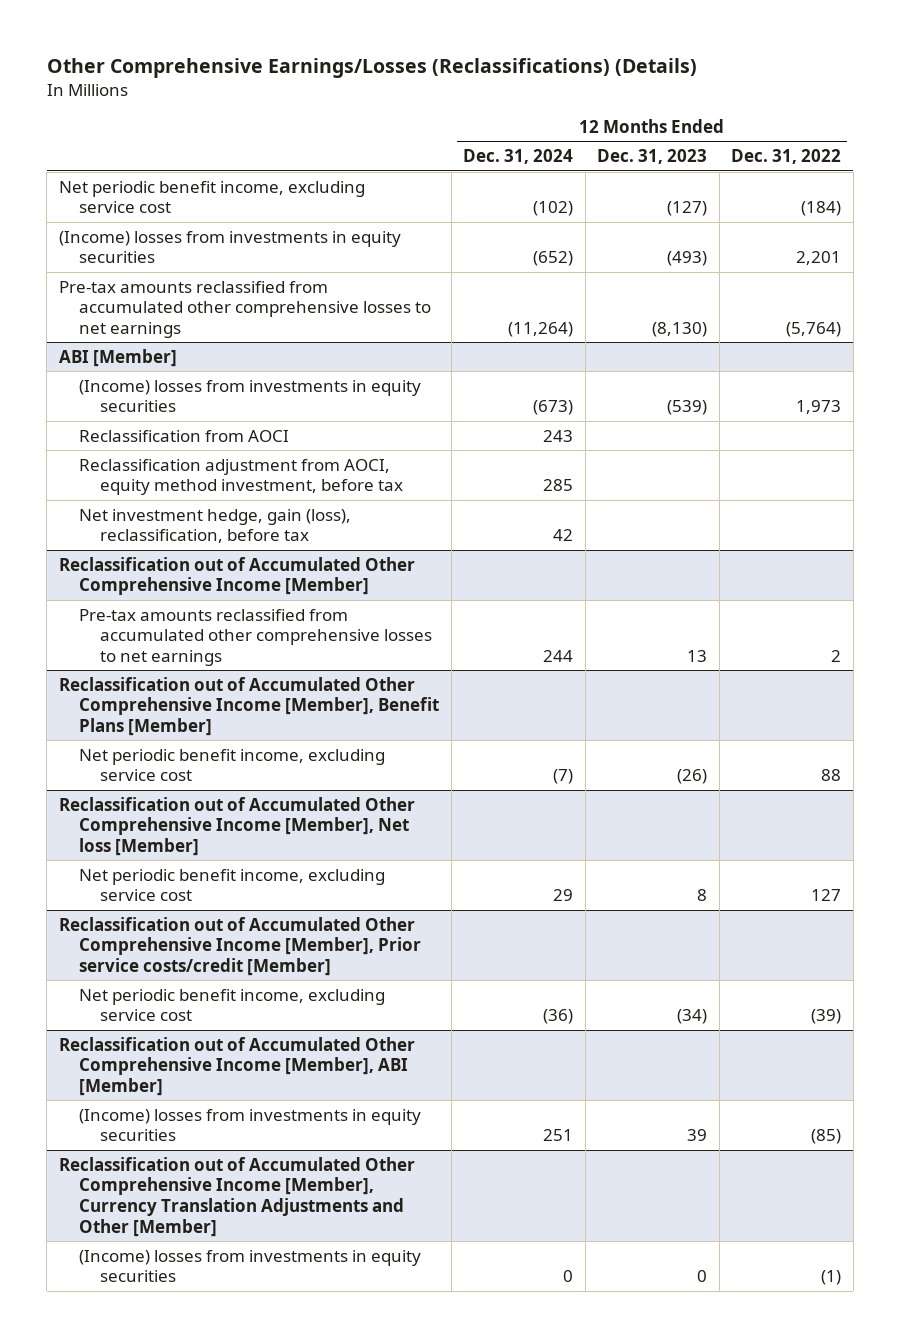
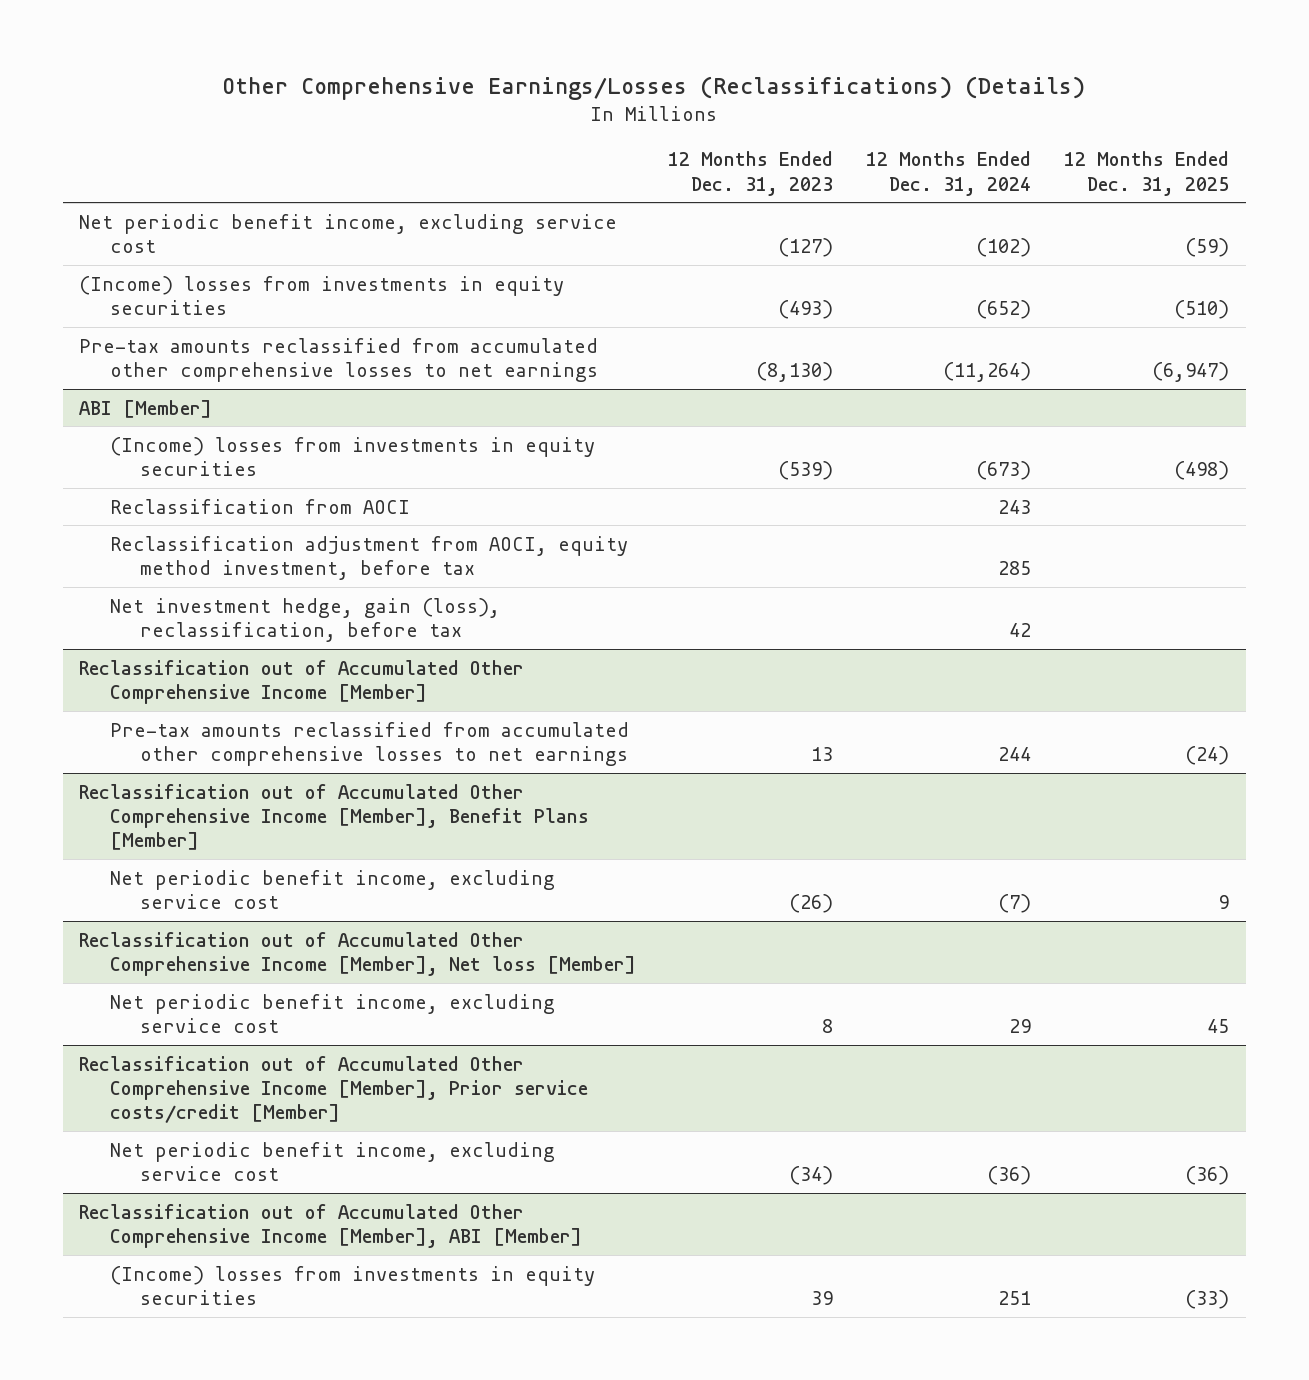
- | 12 Months Ended Dec. 31, 2024 | 12 Months Ended Dec. 31, 2023 | 12 Months Ended Dec. 31, 2022
+ | 12 Months Ended Dec. 31, 2023 | 12 Months Ended Dec. 31, 2024 | 12 Months Ended Dec. 31, 2025
- Reclassification out of Accumulated Other Comprehensive Income [Member], Currency Translation Adjustments and Other [Member]
- (Income) losses from investments in equity securities | 0 | 0 | (1)

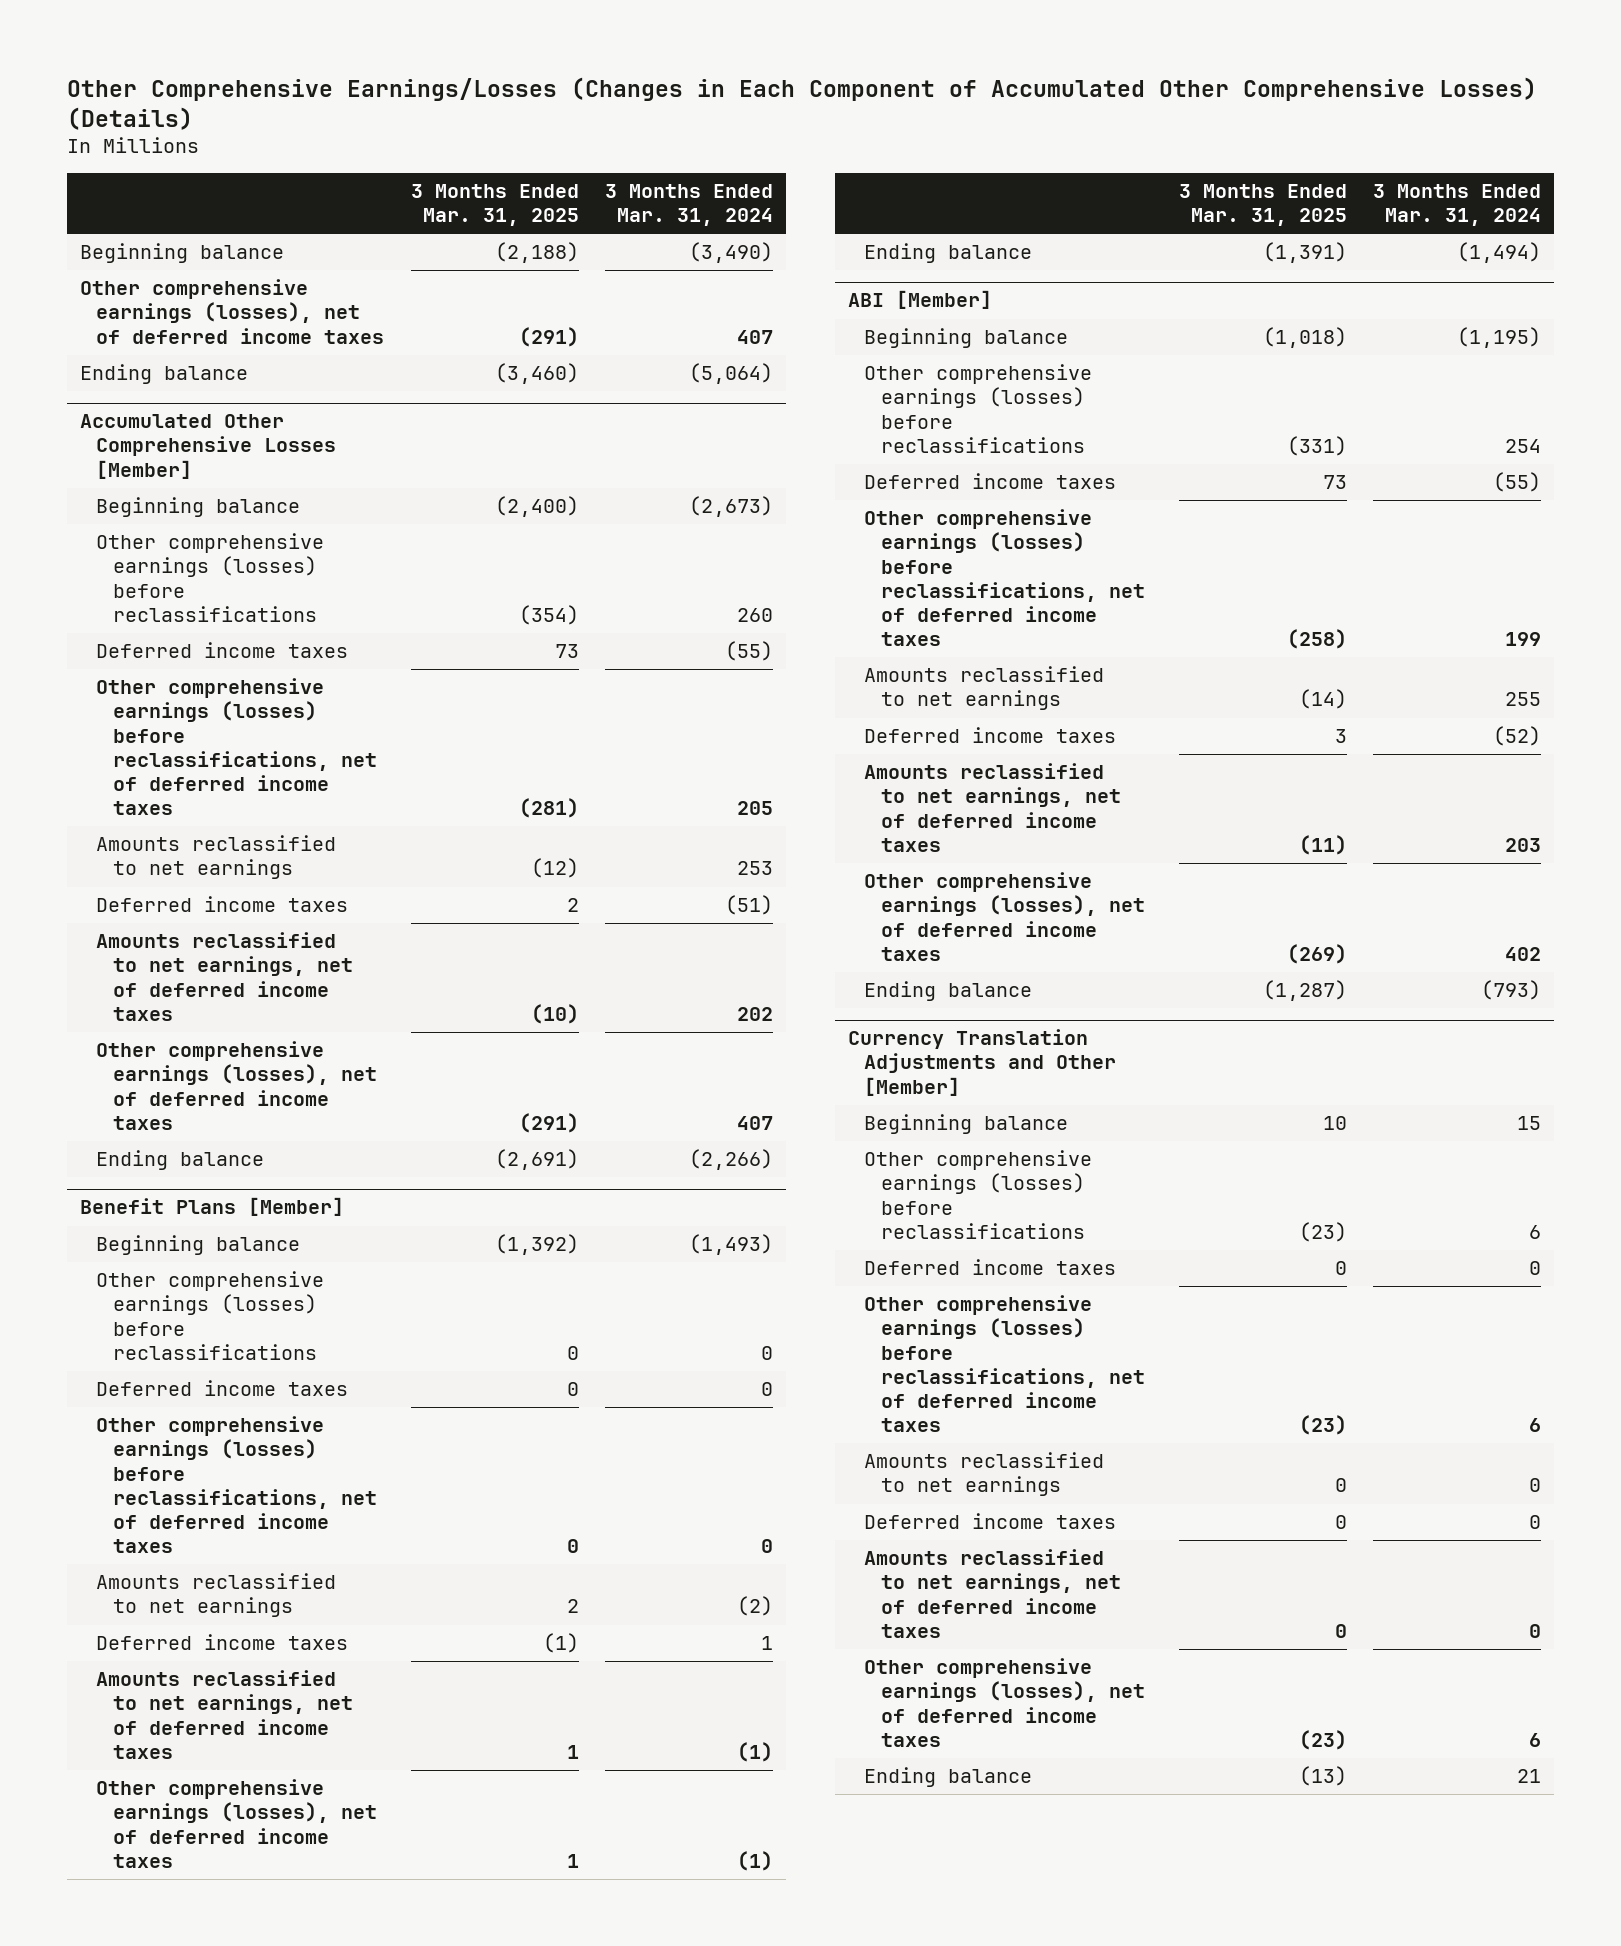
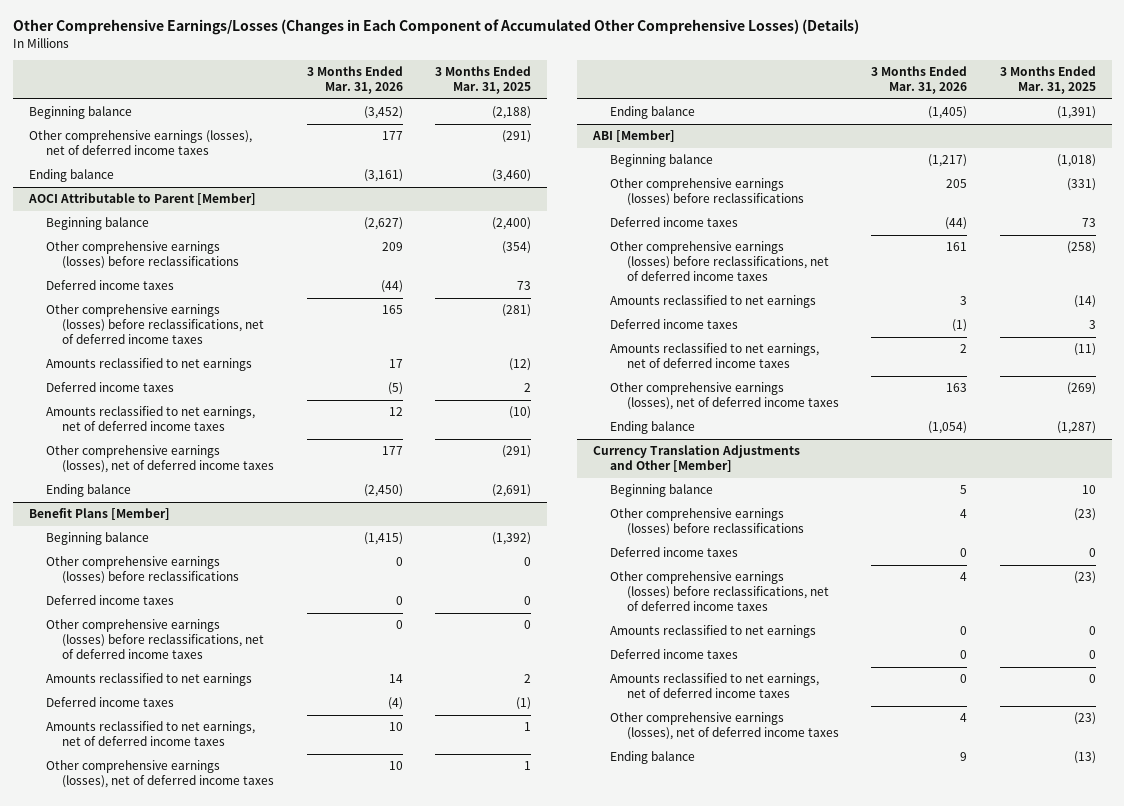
- | 3 Months Ended Mar. 31, 2025 | 3 Months Ended Mar. 31, 2024
+ | 3 Months Ended Mar. 31, 2026 | 3 Months Ended Mar. 31, 2025
- Accumulated Other Comprehensive Losses [Member]
+ AOCI Attributable to Parent [Member]

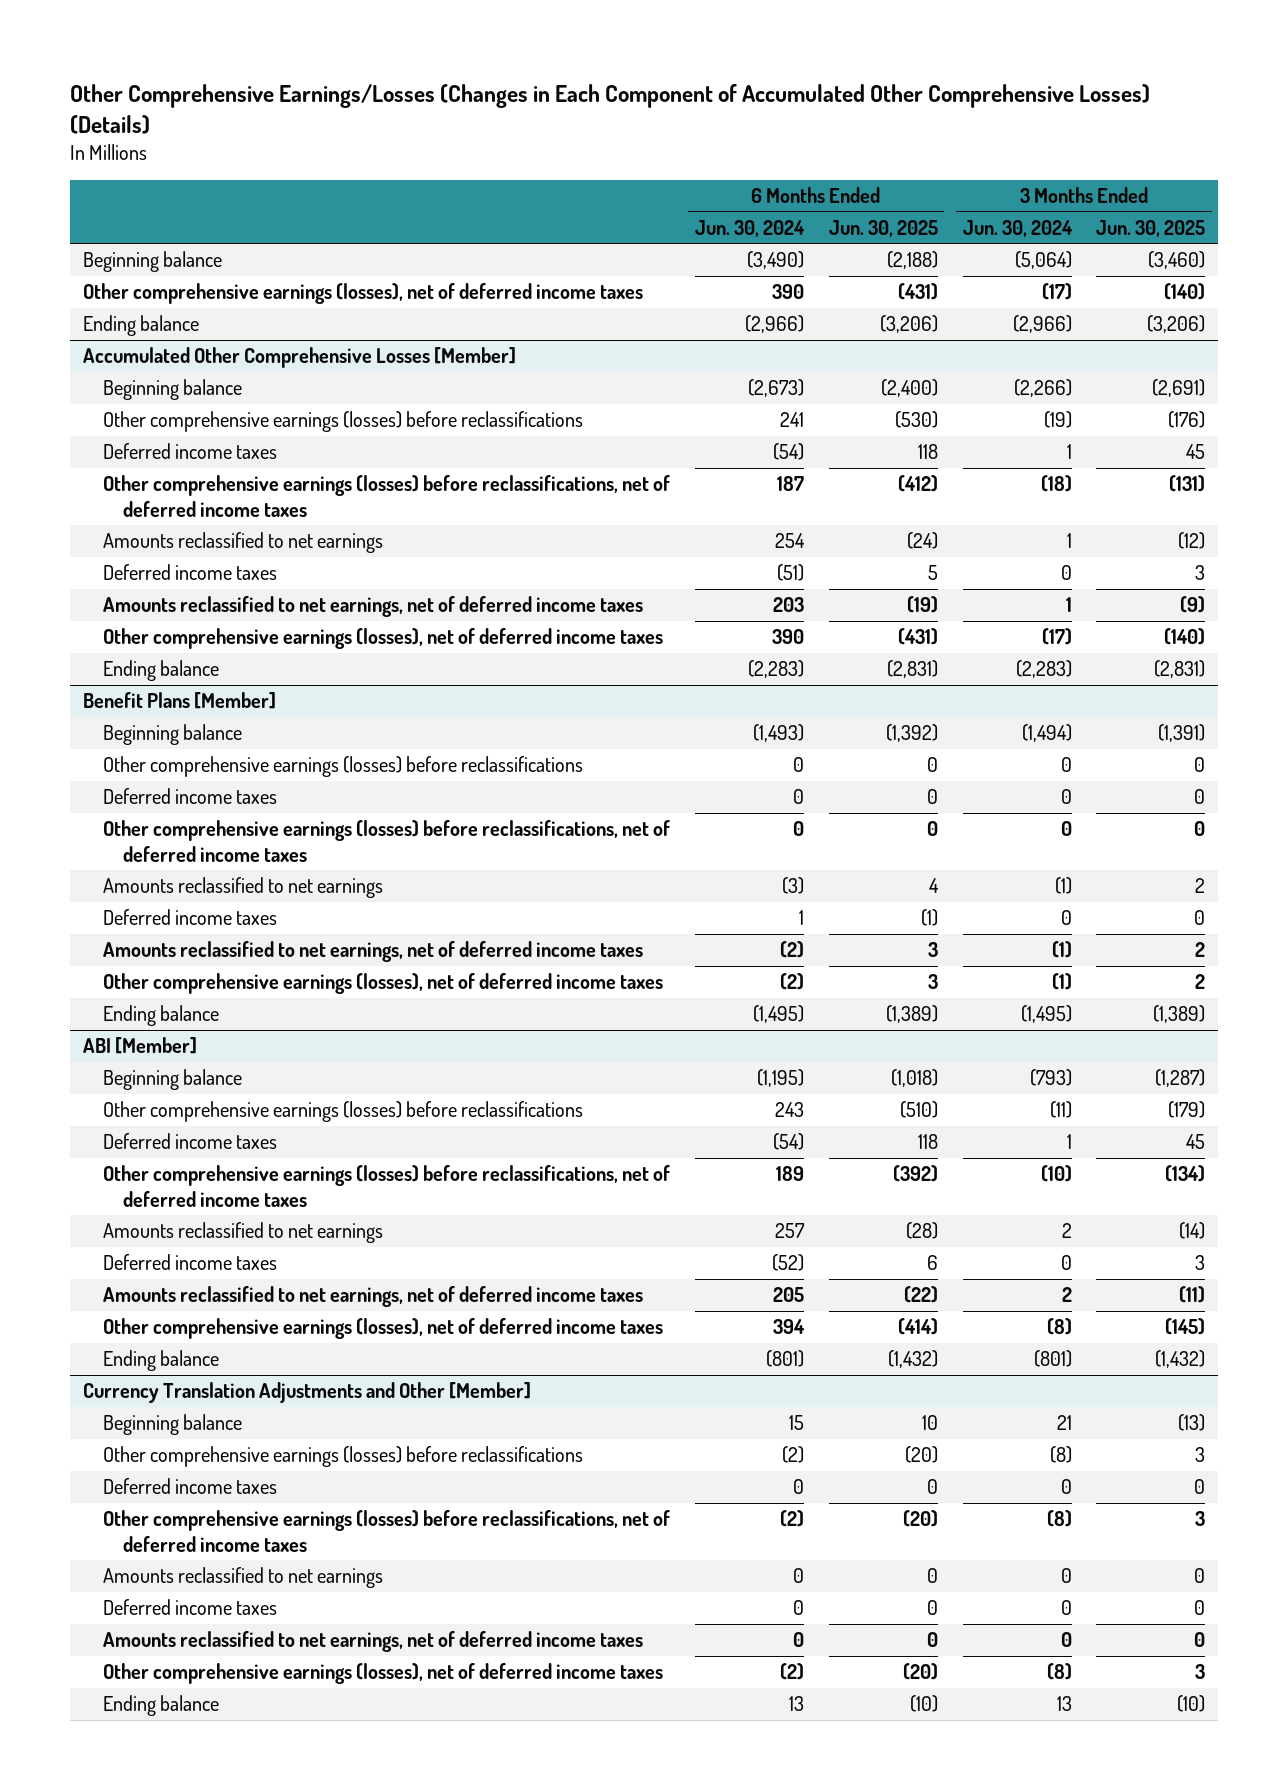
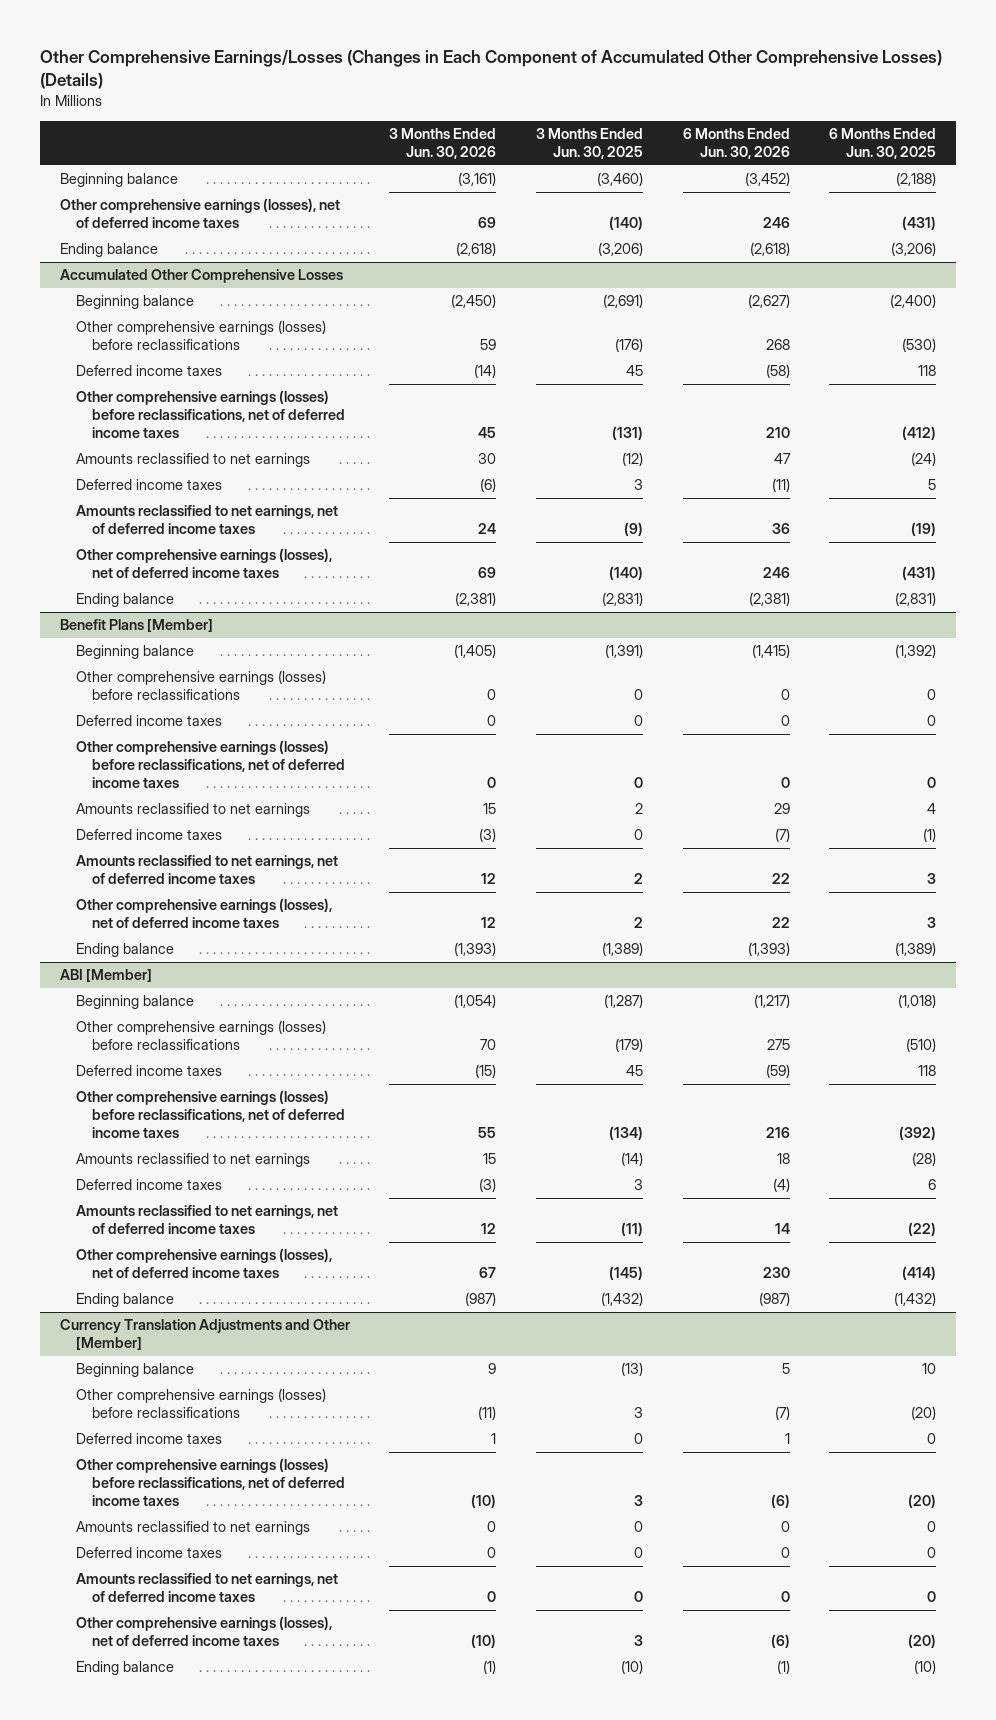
- | 6 Months Ended Jun. 30, 2024 | 6 Months Ended Jun. 30, 2025 | 3 Months Ended Jun. 30, 2024 | 3 Months Ended Jun. 30, 2025
+ | 3 Months Ended Jun. 30, 2026 | 3 Months Ended Jun. 30, 2025 | 6 Months Ended Jun. 30, 2026 | 6 Months Ended Jun. 30, 2025
- Accumulated Other Comprehensive Losses [Member]
+ Accumulated Other Comprehensive Losses

